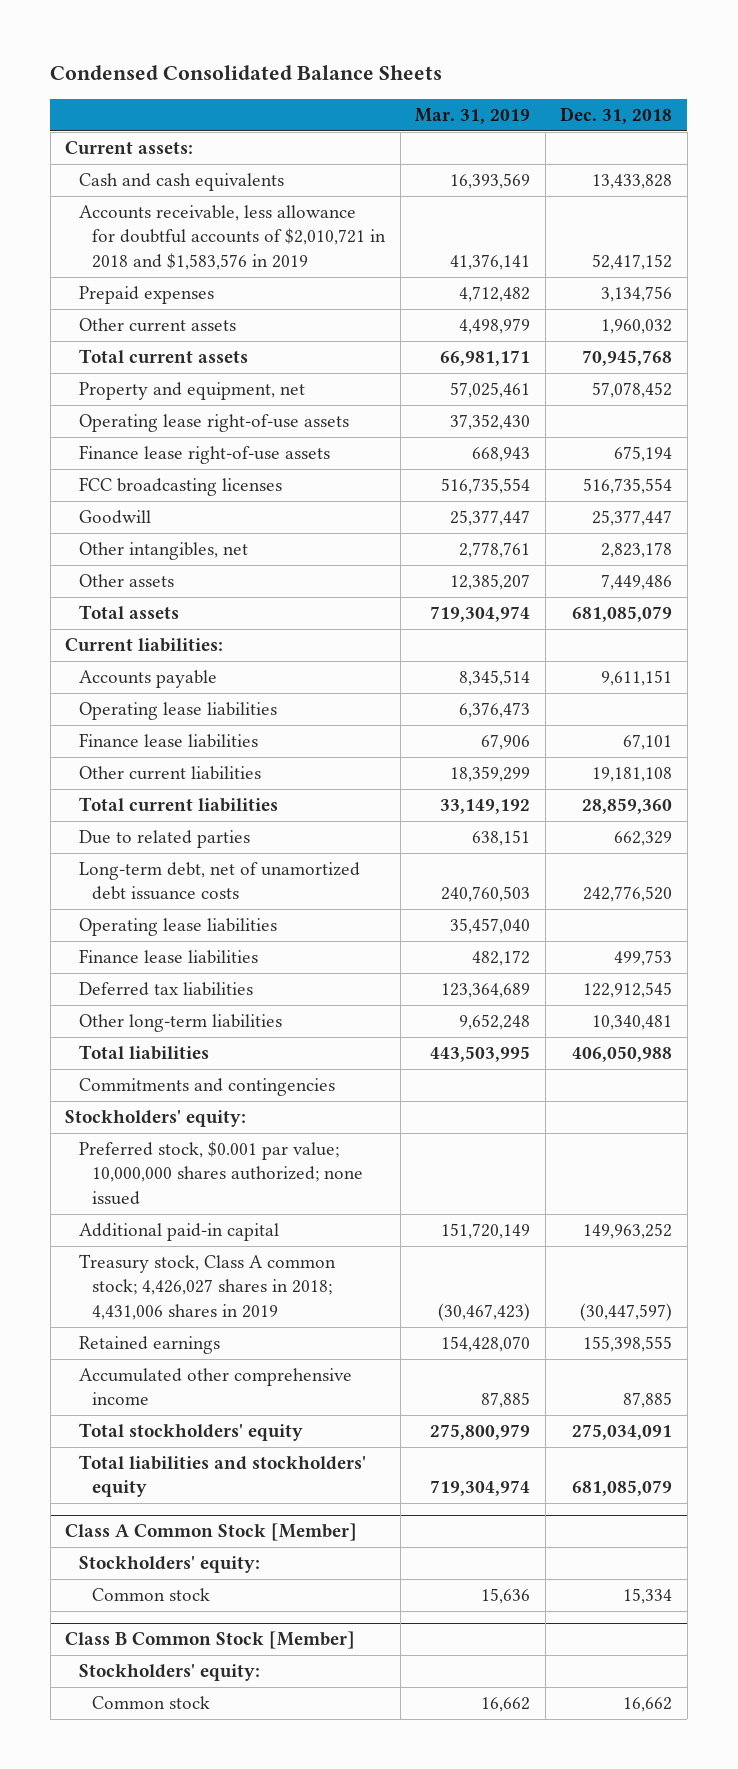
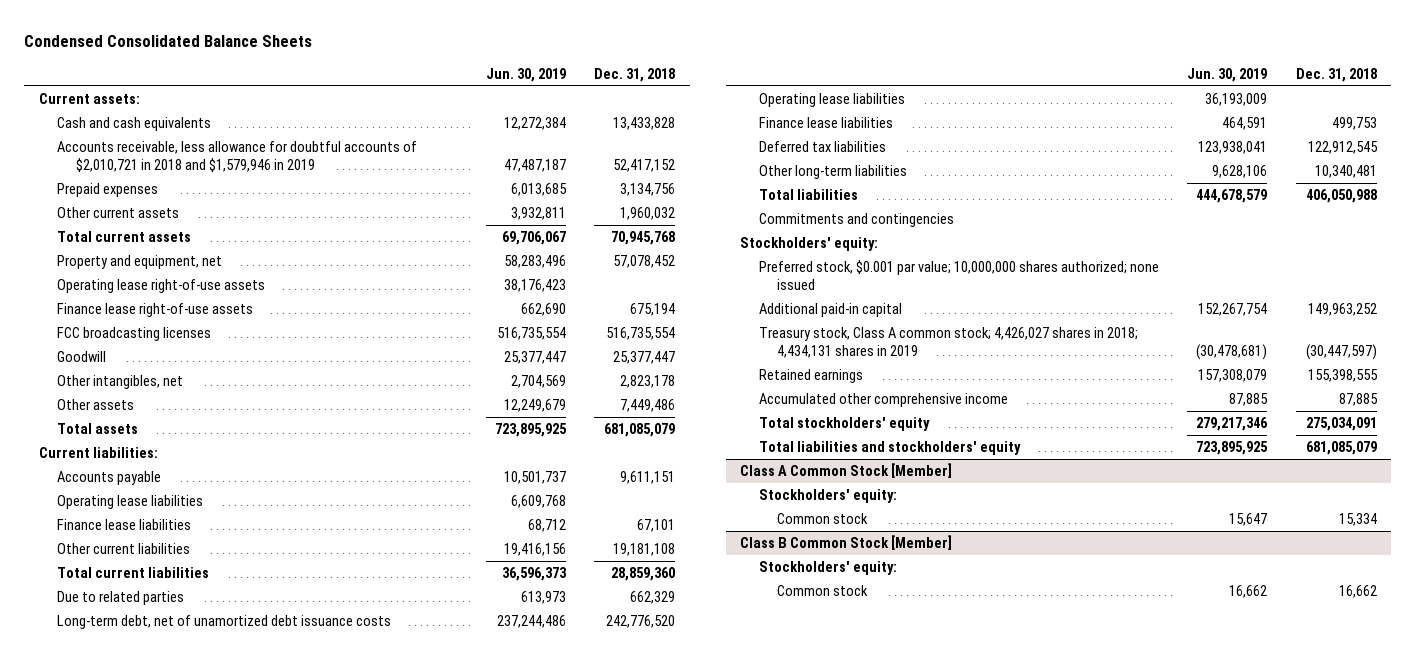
- | Mar. 31, 2019 | Dec. 31, 2018
+ | Jun. 30, 2019 | Dec. 31, 2018
- Accounts receivable, less allowance for doubtful accounts of $2,010,721 in 2018 and $1,583,576 in 2019 | 41,376,141 | 52,417,152
+ Accounts receivable, less allowance for doubtful accounts of $2,010,721 in 2018 and $1,579,946 in 2019 | 47,487,187 | 52,417,152
- Treasury stock, Class A common stock; 4,426,027 shares in 2018; 4,431,006 shares in 2019 | (30,467,423) | (30,447,597)
+ Treasury stock, Class A common stock; 4,426,027 shares in 2018; 4,434,131 shares in 2019 | (30,478,681) | (30,447,597)

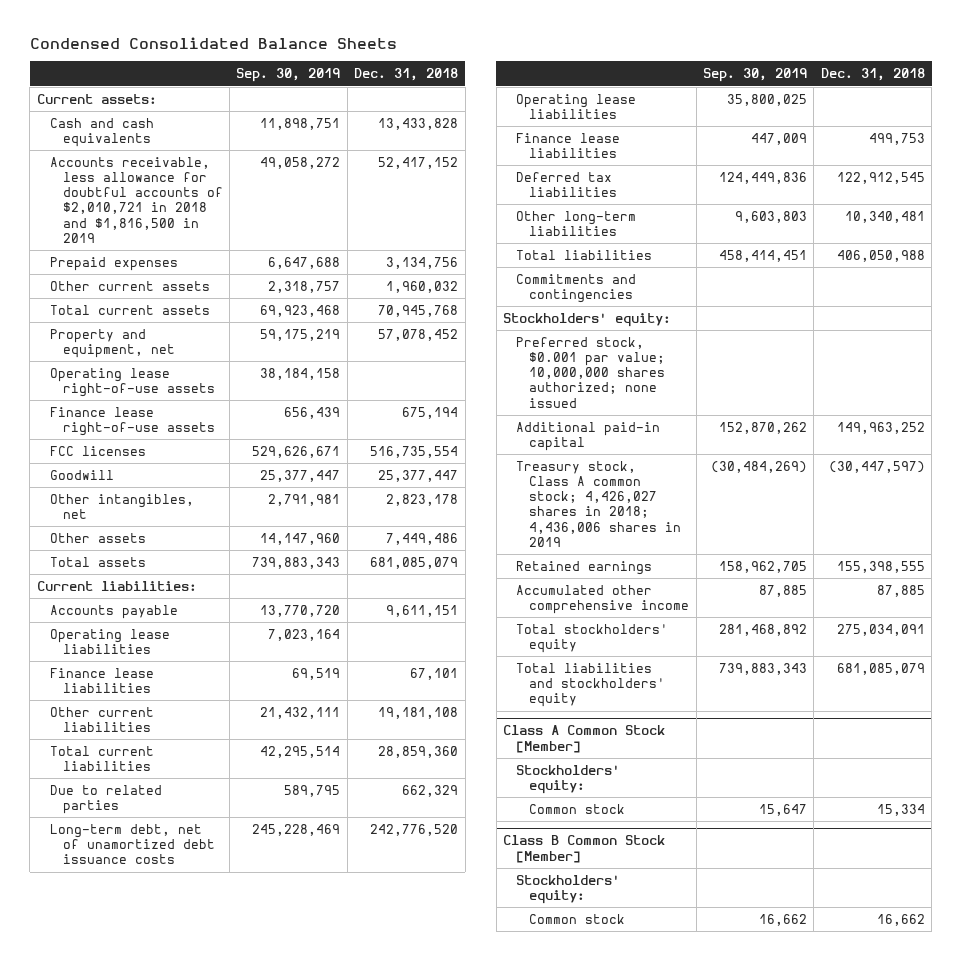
- | Jun. 30, 2019 | Dec. 31, 2018
+ | Sep. 30, 2019 | Dec. 31, 2018
- Accounts receivable, less allowance for doubtful accounts of $2,010,721 in 2018 and $1,579,946 in 2019 | 47,487,187 | 52,417,152
+ Accounts receivable, less allowance for doubtful accounts of $2,010,721 in 2018 and $1,816,500 in 2019 | 49,058,272 | 52,417,152
- FCC broadcasting licenses | 516,735,554 | 516,735,554
+ FCC licenses | 529,626,671 | 516,735,554
- Treasury stock, Class A common stock; 4,426,027 shares in 2018; 4,434,131 shares in 2019 | (30,478,681) | (30,447,597)
+ Treasury stock, Class A common stock; 4,426,027 shares in 2018; 4,436,006 shares in 2019 | (30,484,269) | (30,447,597)

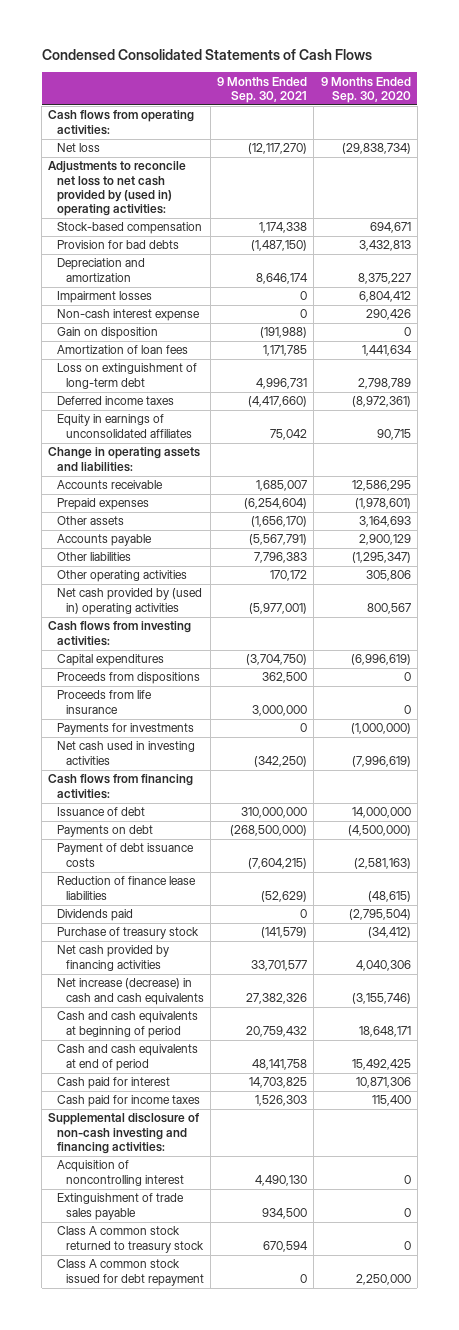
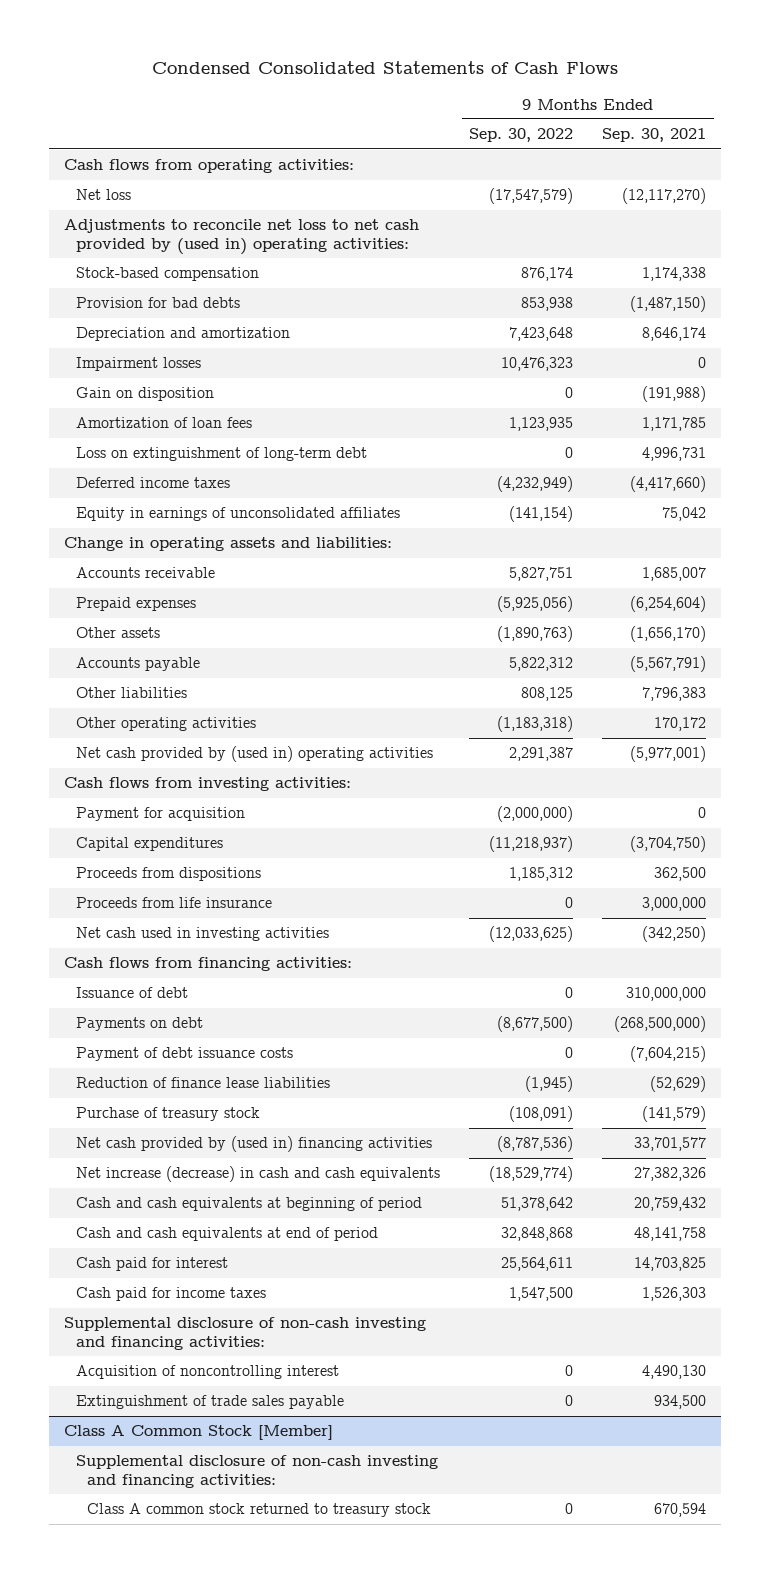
- | 9 Months Ended Sep. 30, 2021 | 9 Months Ended Sep. 30, 2020
+ | 9 Months Ended Sep. 30, 2022 | 9 Months Ended Sep. 30, 2021
- Non-cash interest expense | 0 | 290,426
+ Payment for acquisition | (2,000,000) | 0
- Payments for investments | 0 | (1,000,000)
- Dividends paid | 0 | (2,795,504)
- Net cash provided by financing activities | 33,701,577 | 4,040,306
+ Net cash provided by (used in) financing activities | (8,787,536) | 33,701,577
+ Class A Common Stock [Member]
+ Supplemental disclosure of non-cash investing and financing activities:
- Class A common stock issued for debt repayment | 0 | 2,250,000

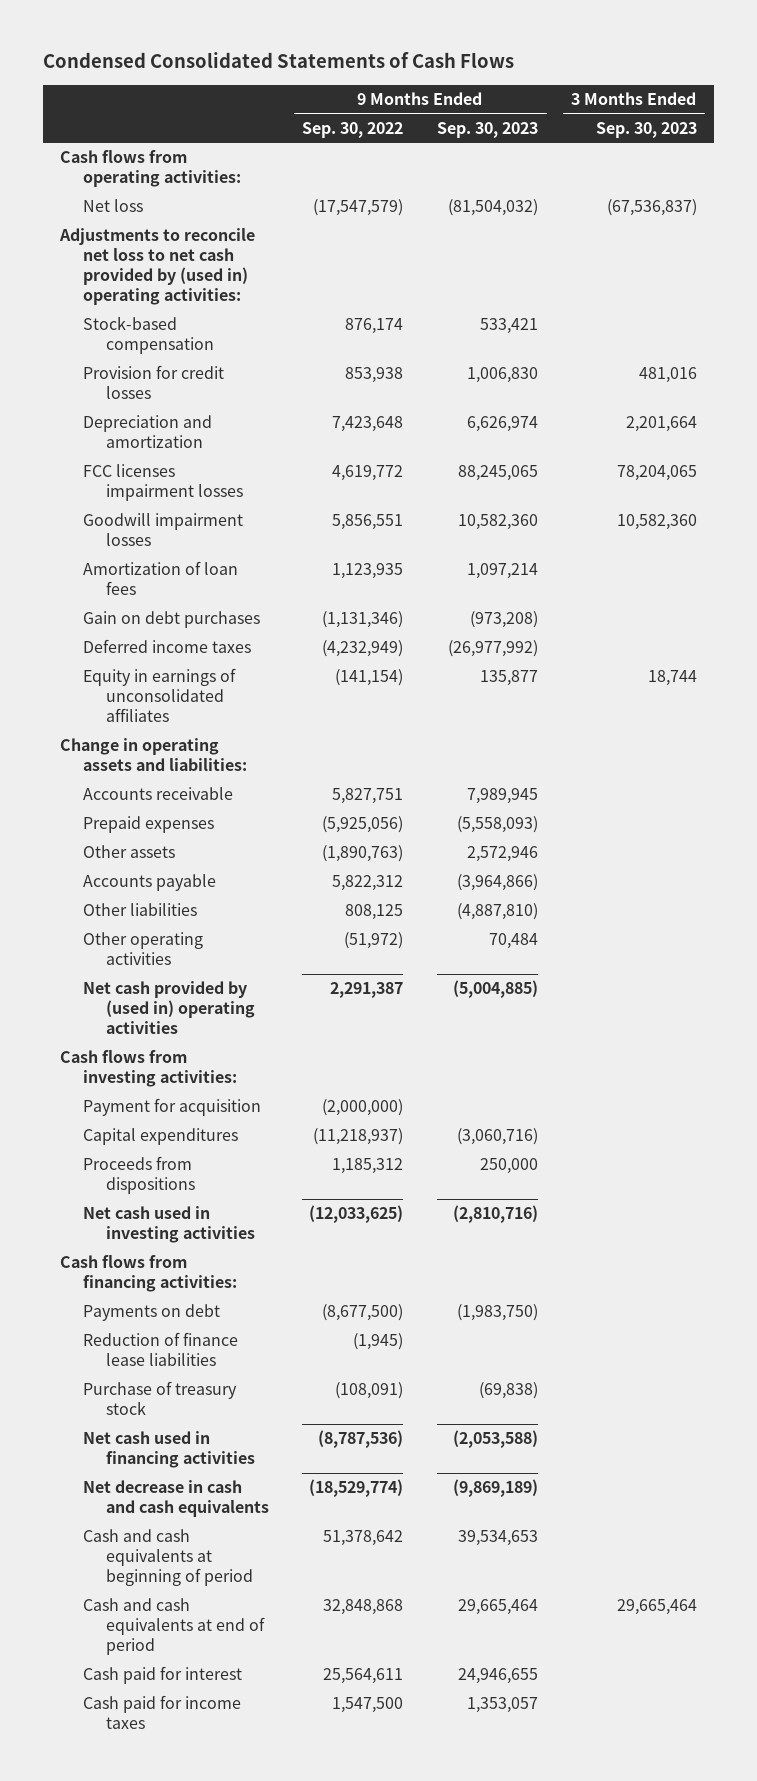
- | 9 Months Ended Sep. 30, 2022 | 9 Months Ended Sep. 30, 2021
+ | 9 Months Ended Sep. 30, 2022 | 9 Months Ended Sep. 30, 2023 | 3 Months Ended Sep. 30, 2023
- Provision for bad debts | 853,938 | (1,487,150)
+ Provision for credit losses | 853,938 | 1,006,830 | 481,016
- Impairment losses | 10,476,323 | 0
- Gain on disposition | 0 | (191,988)
+ FCC licenses impairment losses | 4,619,772 | 88,245,065 | 78,204,065
+ Goodwill impairment losses | 5,856,551 | 10,582,360 | 10,582,360
- Loss on extinguishment of long-term debt | 0 | 4,996,731
+ Gain on debt purchases | (1,131,346) | (973,208) |
- Other operating activities | (1,183,318) | 170,172
+ Other operating activities | (51,972) | 70,484 |
- Proceeds from life insurance | 0 | 3,000,000
- Issuance of debt | 0 | 310,000,000
- Payment of debt issuance costs | 0 | (7,604,215)
- Net cash provided by (used in) financing activities | (8,787,536) | 33,701,577
- Net increase (decrease) in cash and cash equivalents | (18,529,774) | 27,382,326
+ Net cash used in financing activities | (8,787,536) | (2,053,588) |
+ Net decrease in cash and cash equivalents | (18,529,774) | (9,869,189) |
- Supplemental disclosure of non-cash investing and financing activities:
- Acquisition of noncontrolling interest | 0 | 4,490,130
- Extinguishment of trade sales payable | 0 | 934,500
- Class A Common Stock [Member]
- Supplemental disclosure of non-cash investing and financing activities:
- Class A common stock returned to treasury stock | 0 | 670,594

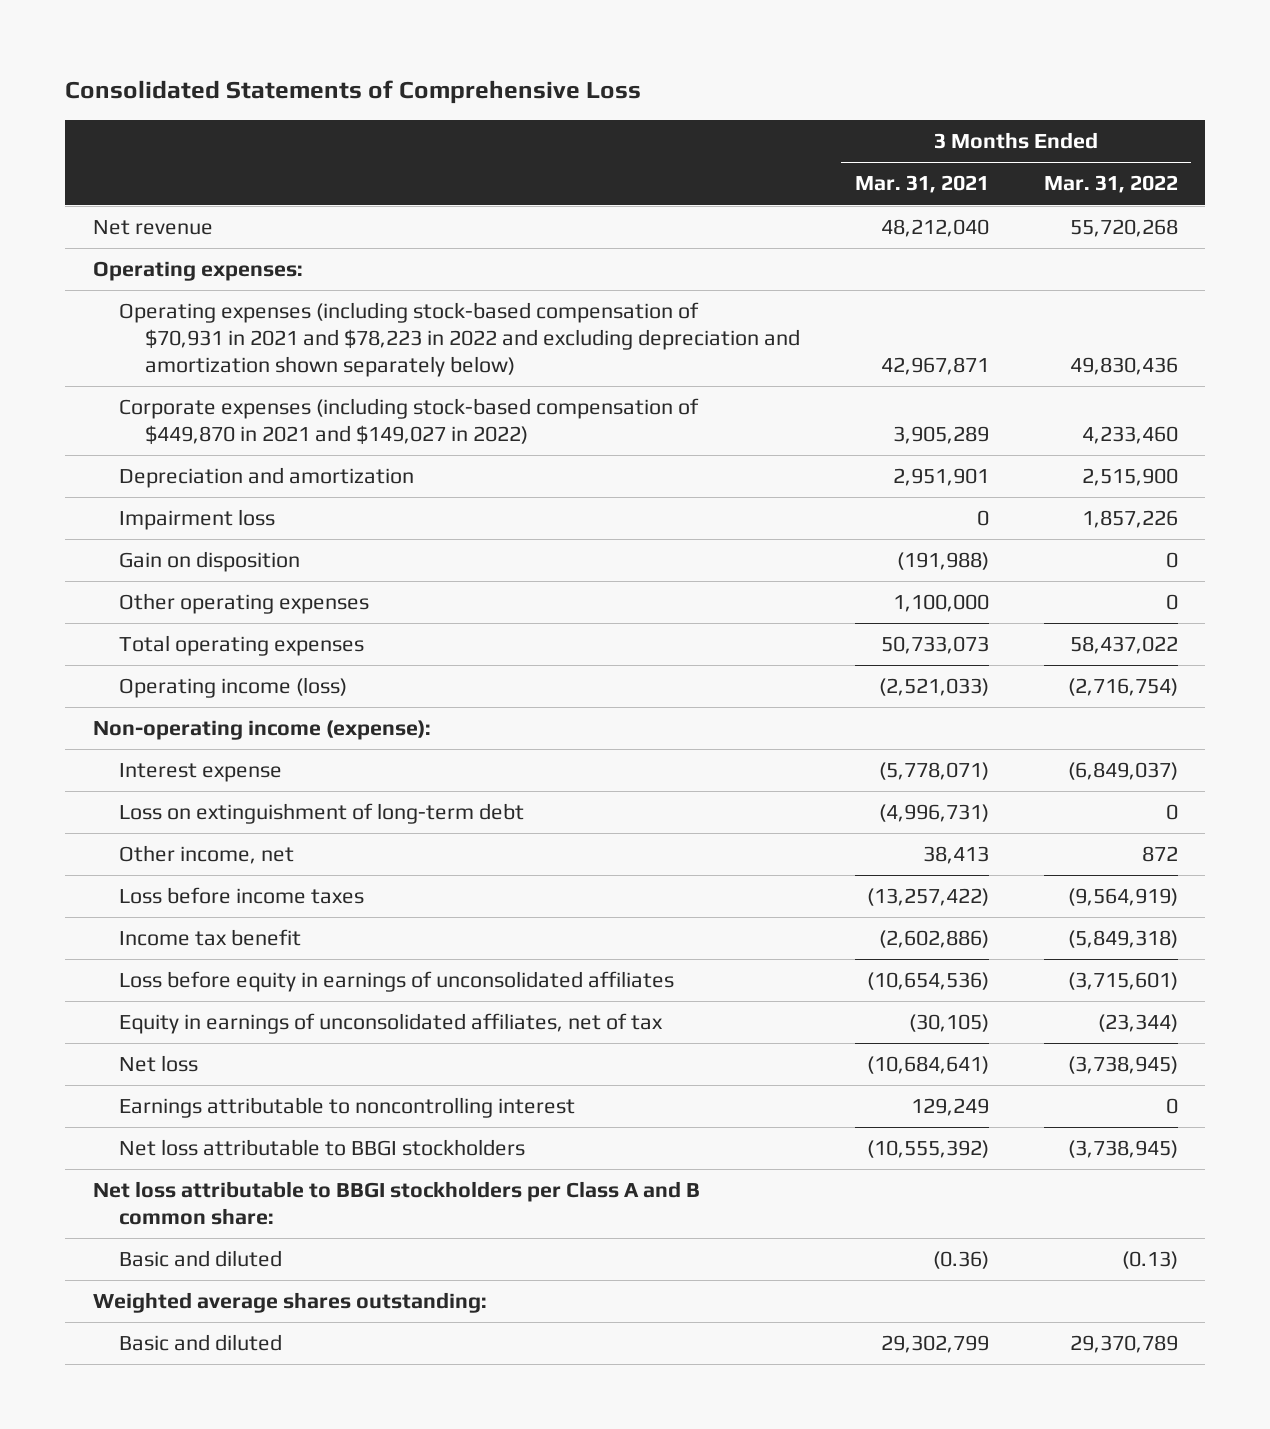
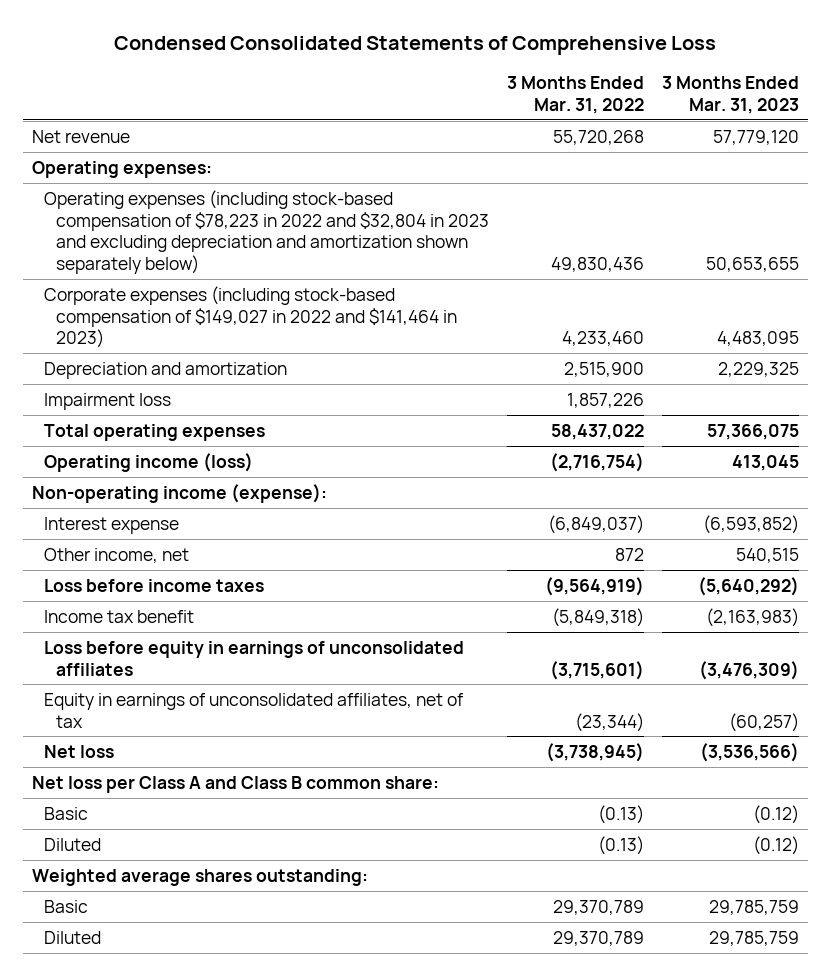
- Consolidated Statements of Comprehensive Loss
+ Condensed Consolidated Statements of Comprehensive Loss
- | 3 Months Ended Mar. 31, 2021 | 3 Months Ended Mar. 31, 2022
+ | 3 Months Ended Mar. 31, 2022 | 3 Months Ended Mar. 31, 2023
- Operating expenses (including stock-based compensation of $70,931 in 2021 and $78,223 in 2022 and excluding depreciation and amortization shown separately below) | 42,967,871 | 49,830,436
- Corporate expenses (including stock-based compensation of $449,870 in 2021 and $149,027 in 2022) | 3,905,289 | 4,233,460
+ Operating expenses (including stock-based compensation of $78,223 in 2022 and $32,804 in 2023 and excluding depreciation and amortization shown separately below) | 49,830,436 | 50,653,655
+ Corporate expenses (including stock-based compensation of $149,027 in 2022 and $141,464 in 2023) | 4,233,460 | 4,483,095
- Gain on disposition | (191,988) | 0
- Other operating expenses | 1,100,000 | 0
- Loss on extinguishment of long-term debt | (4,996,731) | 0
- Earnings attributable to noncontrolling interest | 129,249 | 0
- Net loss attributable to BBGI stockholders | (10,555,392) | (3,738,945)
- Net loss attributable to BBGI stockholders per Class A and B common share:
- Basic and diluted | (0.36) | (0.13)
+ Net loss per Class A and Class B common share:
+ Basic | (0.13) | (0.12)
+ Diluted | (0.13) | (0.12)
- Basic and diluted | 29,302,799 | 29,370,789
+ Basic | 29,370,789 | 29,785,759
+ Diluted | 29,370,789 | 29,785,759

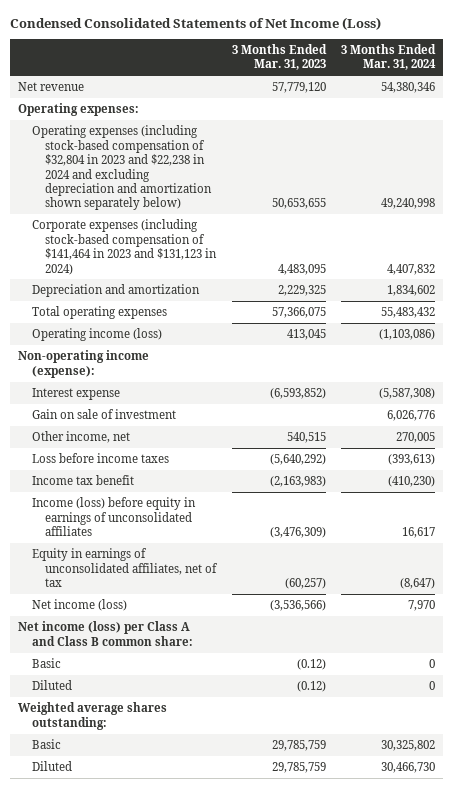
- Condensed Consolidated Statements of Comprehensive Loss
+ Condensed Consolidated Statements of Net Income (Loss)
- | 3 Months Ended Mar. 31, 2022 | 3 Months Ended Mar. 31, 2023
+ | 3 Months Ended Mar. 31, 2023 | 3 Months Ended Mar. 31, 2024
- Operating expenses (including stock-based compensation of $78,223 in 2022 and $32,804 in 2023 and excluding depreciation and amortization shown separately below) | 49,830,436 | 50,653,655
- Corporate expenses (including stock-based compensation of $149,027 in 2022 and $141,464 in 2023) | 4,233,460 | 4,483,095
+ Operating expenses (including stock-based compensation of $32,804 in 2023 and $22,238 in 2024 and excluding depreciation and amortization shown separately below) | 50,653,655 | 49,240,998
+ Corporate expenses (including stock-based compensation of $141,464 in 2023 and $131,123 in 2024) | 4,483,095 | 4,407,832
- Impairment loss | 1,857,226 |
+ Gain on sale of investment | | 6,026,776
- Loss before equity in earnings of unconsolidated affiliates | (3,715,601) | (3,476,309)
+ Income (loss) before equity in earnings of unconsolidated affiliates | (3,476,309) | 16,617
- Net loss | (3,738,945) | (3,536,566)
- Net loss per Class A and Class B common share:
+ Net income (loss) | (3,536,566) | 7,970
+ Net income (loss) per Class A and Class B common share:

